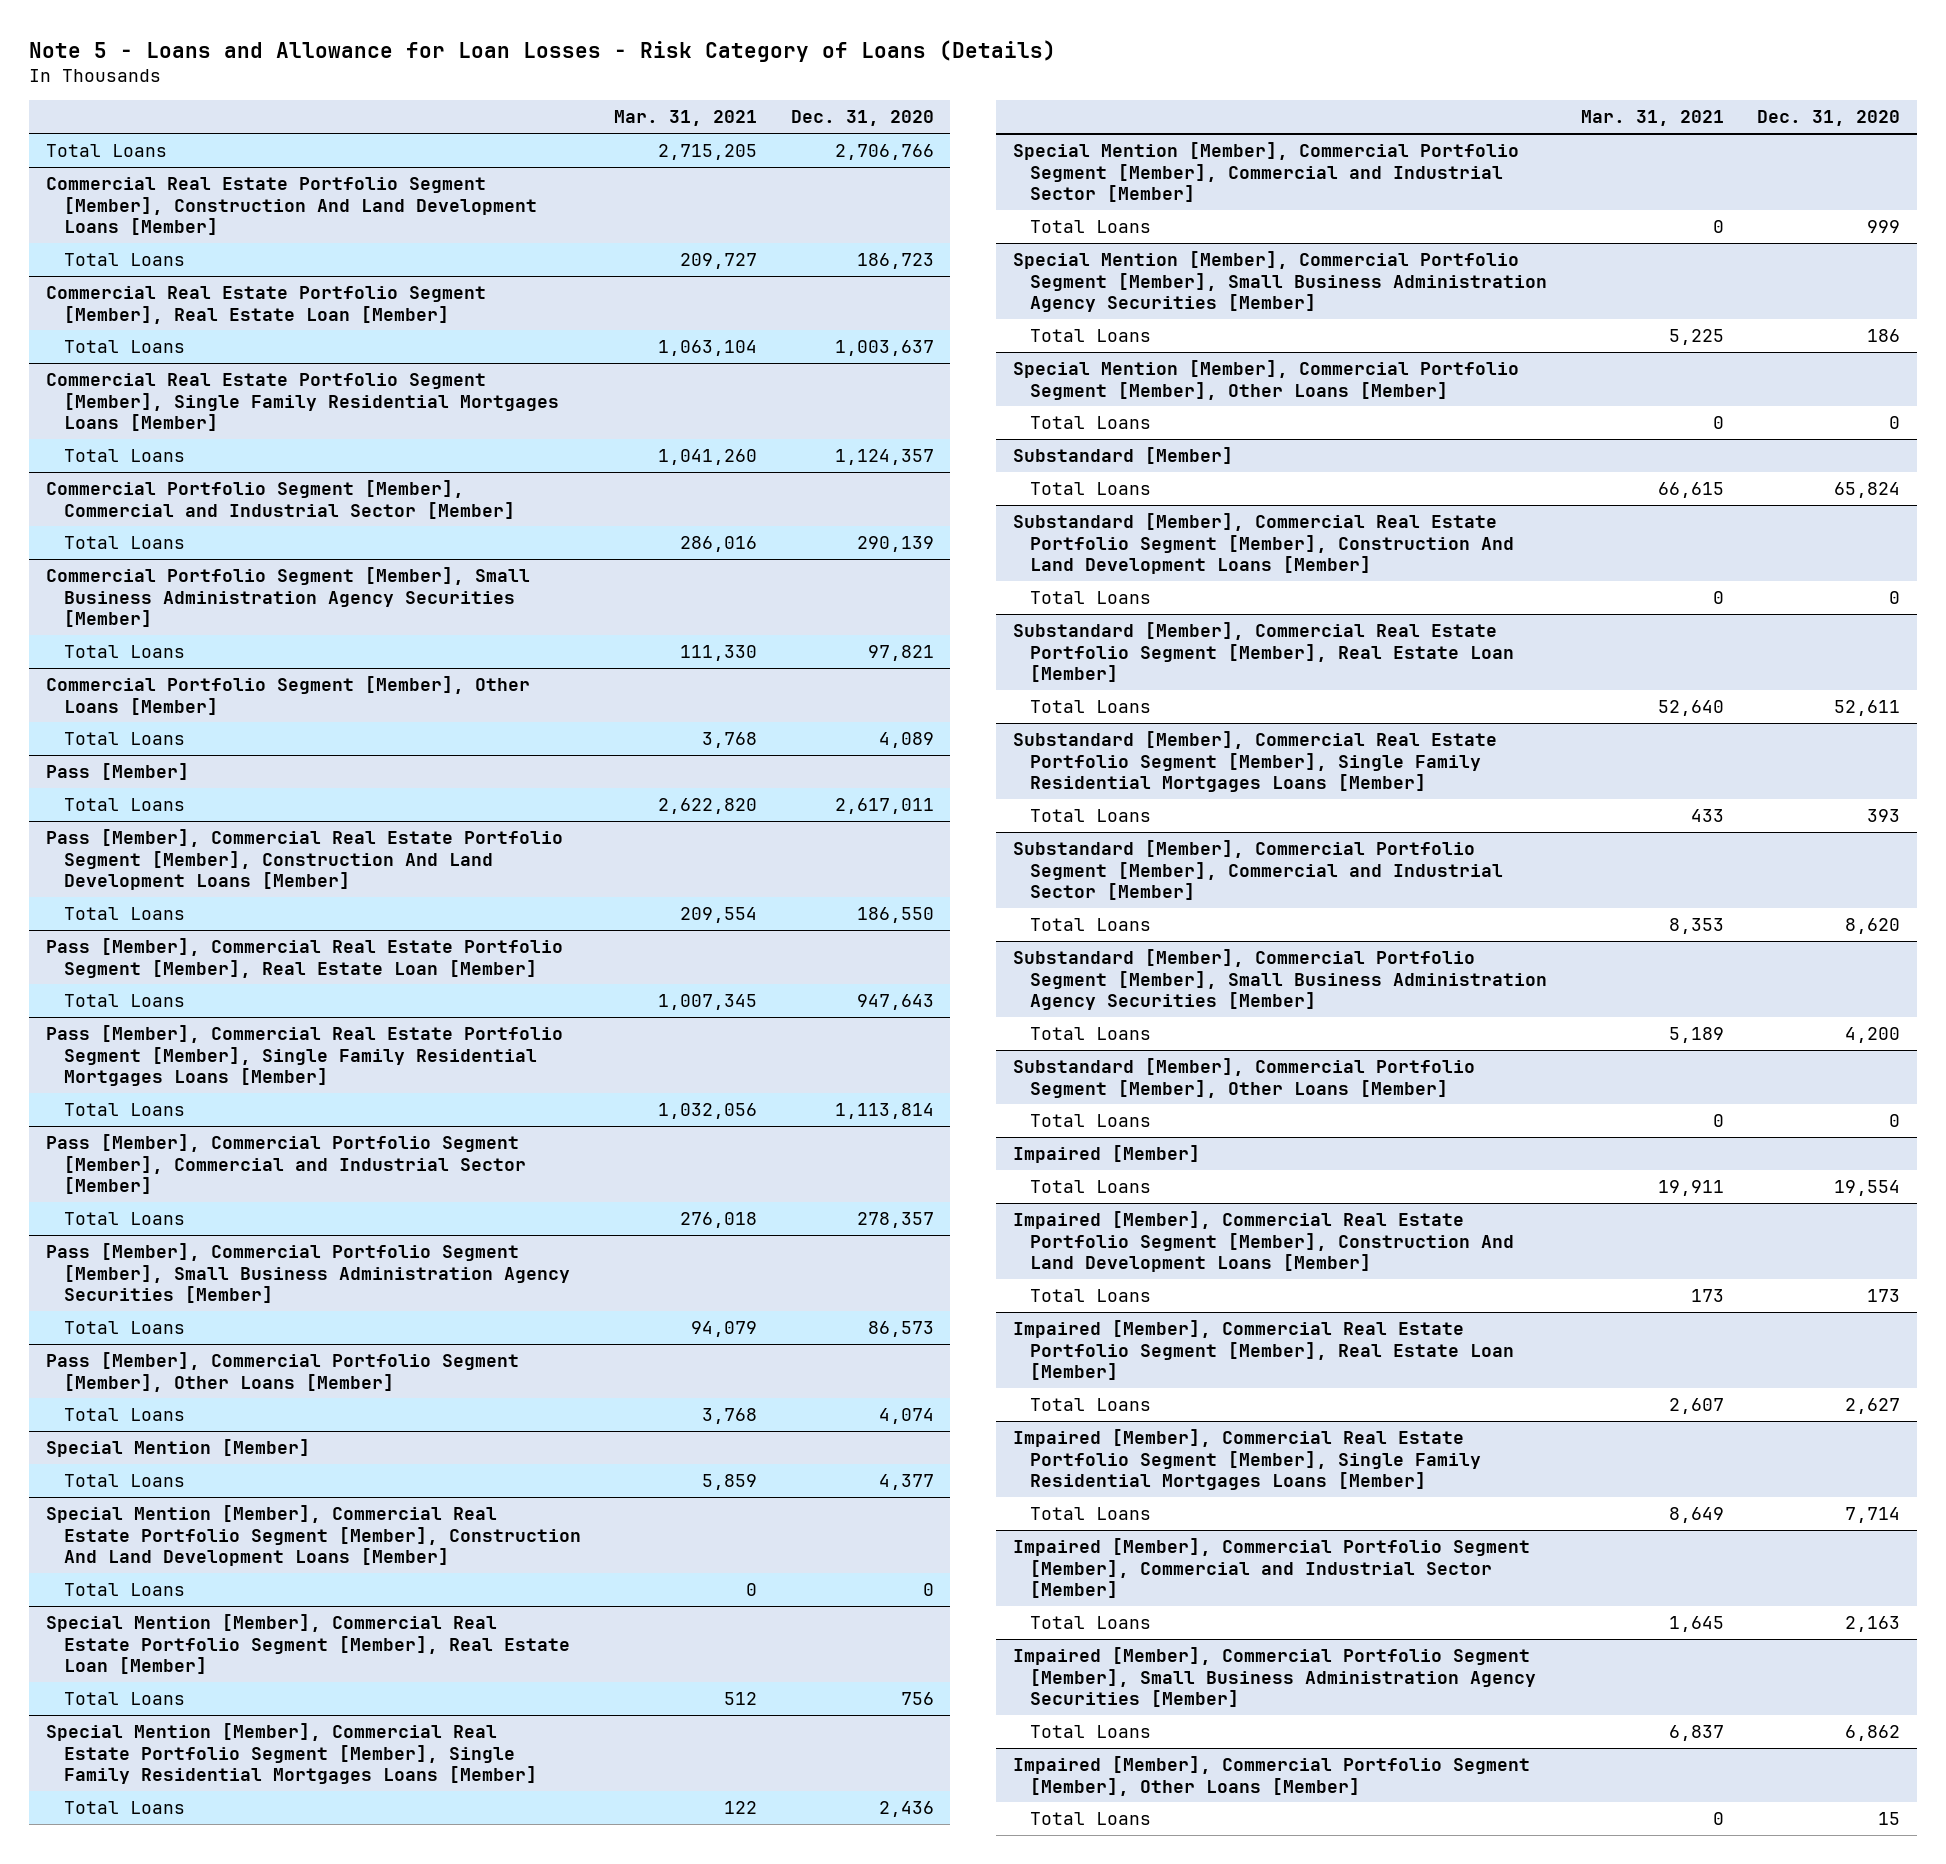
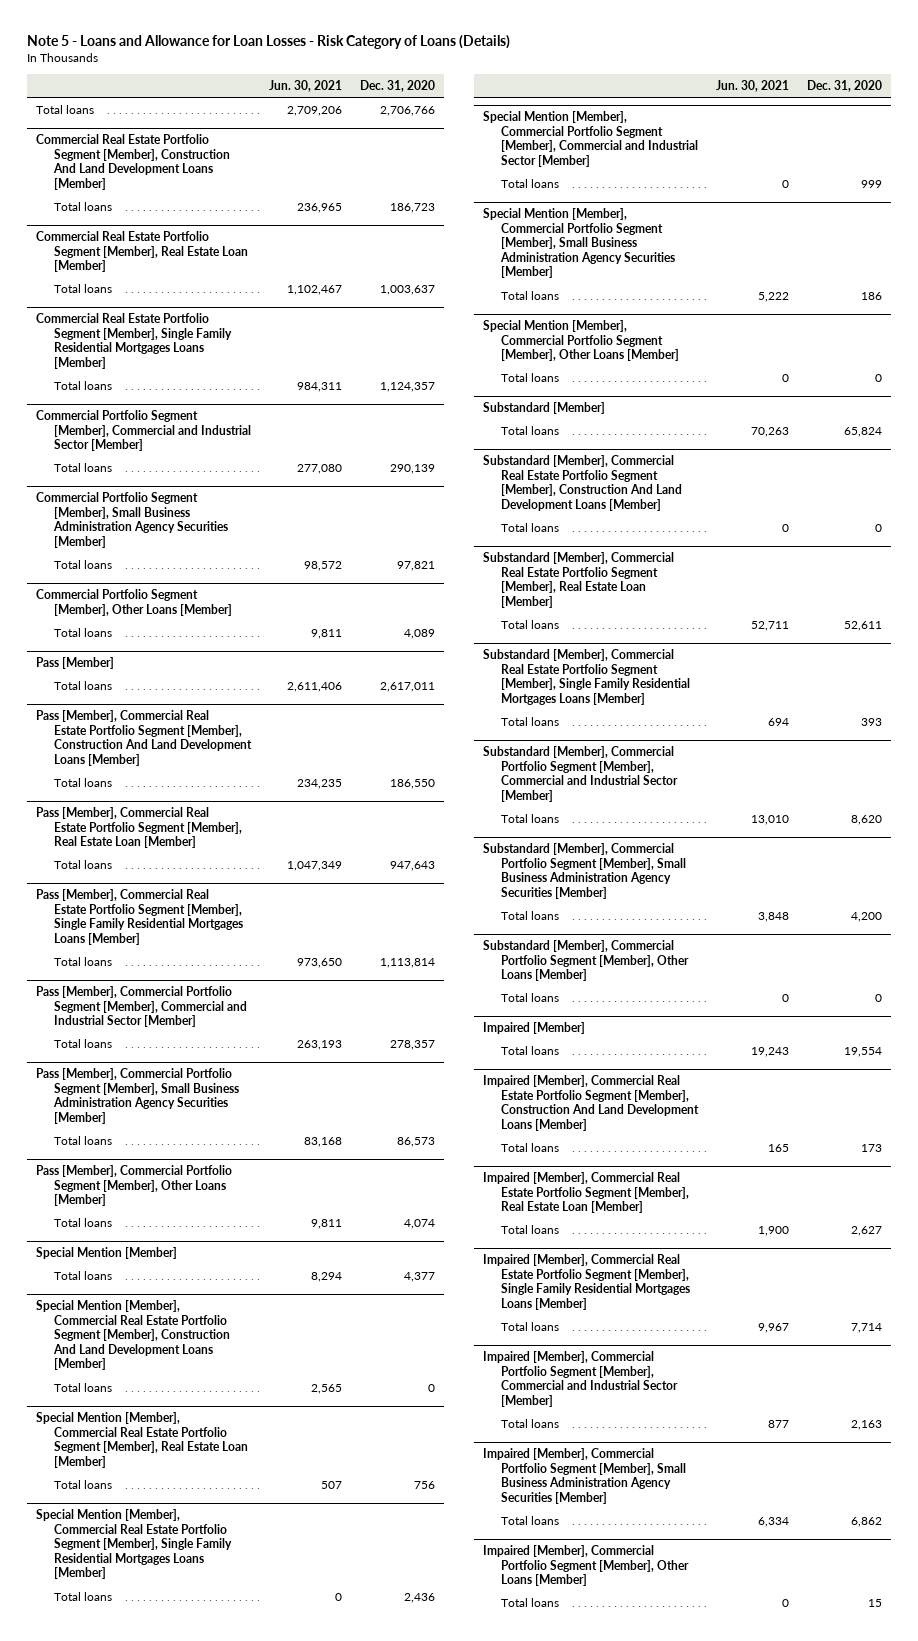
- | Mar. 31, 2021 | Dec. 31, 2020
+ | Jun. 30, 2021 | Dec. 31, 2020
- Total Loans | 2,715,205 | 2,706,766
+ Total loans | 2,709,206 | 2,706,766
@ Commercial Real Estate Portfolio Segment [Member], Construction And Land Development Loans [Member]
- Total Loans | 209,727 | 186,723
+ Total loans | 236,965 | 186,723
@ Commercial Real Estate Portfolio Segment [Member], Real Estate Loan [Member]
- Total Loans | 1,063,104 | 1,003,637
+ Total loans | 1,102,467 | 1,003,637
@ Commercial Real Estate Portfolio Segment [Member], Single Family Residential Mortgages Loans [Member]
- Total Loans | 1,041,260 | 1,124,357
+ Total loans | 984,311 | 1,124,357
@ Commercial Portfolio Segment [Member], Commercial and Industrial Sector [Member]
- Total Loans | 286,016 | 290,139
+ Total loans | 277,080 | 290,139
@ Commercial Portfolio Segment [Member], Small Business Administration Agency Securities [Member]
- Total Loans | 111,330 | 97,821
+ Total loans | 98,572 | 97,821
@ Commercial Portfolio Segment [Member], Other Loans [Member]
- Total Loans | 3,768 | 4,089
+ Total loans | 9,811 | 4,089
@ Pass [Member]
- Total Loans | 2,622,820 | 2,617,011
+ Total loans | 2,611,406 | 2,617,011
@ Pass [Member], Commercial Real Estate Portfolio Segment [Member], Construction And Land Development Loans [Member]
- Total Loans | 209,554 | 186,550
+ Total loans | 234,235 | 186,550
@ Pass [Member], Commercial Real Estate Portfolio Segment [Member], Real Estate Loan [Member]
- Total Loans | 1,007,345 | 947,643
+ Total loans | 1,047,349 | 947,643
@ Pass [Member], Commercial Real Estate Portfolio Segment [Member], Single Family Residential Mortgages Loans [Member]
- Total Loans | 1,032,056 | 1,113,814
+ Total loans | 973,650 | 1,113,814
@ Pass [Member], Commercial Portfolio Segment [Member], Commercial and Industrial Sector [Member]
- Total Loans | 276,018 | 278,357
+ Total loans | 263,193 | 278,357
@ Pass [Member], Commercial Portfolio Segment [Member], Small Business Administration Agency Securities [Member]
- Total Loans | 94,079 | 86,573
+ Total loans | 83,168 | 86,573
@ Pass [Member], Commercial Portfolio Segment [Member], Other Loans [Member]
- Total Loans | 3,768 | 4,074
+ Total loans | 9,811 | 4,074
@ Special Mention [Member]
- Total Loans | 5,859 | 4,377
+ Total loans | 8,294 | 4,377
@ Special Mention [Member], Commercial Real Estate Portfolio Segment [Member], Construction And Land Development Loans [Member]
- Total Loans | 0 | 0
+ Total loans | 2,565 | 0
@ Special Mention [Member], Commercial Real Estate Portfolio Segment [Member], Real Estate Loan [Member]
- Total Loans | 512 | 756
+ Total loans | 507 | 756
@ Special Mention [Member], Commercial Real Estate Portfolio Segment [Member], Single Family Residential Mortgages Loans [Member]
- Total Loans | 122 | 2,436
+ Total loans | 0 | 2,436
@ Special Mention [Member], Commercial Portfolio Segment [Member], Commercial and Industrial Sector [Member]
- Total Loans | 0 | 999
+ Total loans | 0 | 999
@ Special Mention [Member], Commercial Portfolio Segment [Member], Small Business Administration Agency Securities [Member]
- Total Loans | 5,225 | 186
+ Total loans | 5,222 | 186
@ Special Mention [Member], Commercial Portfolio Segment [Member], Other Loans [Member]
- Total Loans | 0 | 0
+ Total loans | 0 | 0
@ Substandard [Member]
- Total Loans | 66,615 | 65,824
+ Total loans | 70,263 | 65,824
@ Substandard [Member], Commercial Real Estate Portfolio Segment [Member], Construction And Land Development Loans [Member]
- Total Loans | 0 | 0
+ Total loans | 0 | 0
@ Substandard [Member], Commercial Real Estate Portfolio Segment [Member], Real Estate Loan [Member]
- Total Loans | 52,640 | 52,611
+ Total loans | 52,711 | 52,611
@ Substandard [Member], Commercial Real Estate Portfolio Segment [Member], Single Family Residential Mortgages Loans [Member]
- Total Loans | 433 | 393
+ Total loans | 694 | 393
@ Substandard [Member], Commercial Portfolio Segment [Member], Commercial and Industrial Sector [Member]
- Total Loans | 8,353 | 8,620
+ Total loans | 13,010 | 8,620
@ Substandard [Member], Commercial Portfolio Segment [Member], Small Business Administration Agency Securities [Member]
- Total Loans | 5,189 | 4,200
+ Total loans | 3,848 | 4,200
@ Substandard [Member], Commercial Portfolio Segment [Member], Other Loans [Member]
- Total Loans | 0 | 0
+ Total loans | 0 | 0
@ Impaired [Member]
- Total Loans | 19,911 | 19,554
+ Total loans | 19,243 | 19,554
@ Impaired [Member], Commercial Real Estate Portfolio Segment [Member], Construction And Land Development Loans [Member]
- Total Loans | 173 | 173
+ Total loans | 165 | 173
@ Impaired [Member], Commercial Real Estate Portfolio Segment [Member], Real Estate Loan [Member]
- Total Loans | 2,607 | 2,627
+ Total loans | 1,900 | 2,627
@ Impaired [Member], Commercial Real Estate Portfolio Segment [Member], Single Family Residential Mortgages Loans [Member]
- Total Loans | 8,649 | 7,714
+ Total loans | 9,967 | 7,714
@ Impaired [Member], Commercial Portfolio Segment [Member], Commercial and Industrial Sector [Member]
- Total Loans | 1,645 | 2,163
+ Total loans | 877 | 2,163
@ Impaired [Member], Commercial Portfolio Segment [Member], Small Business Administration Agency Securities [Member]
- Total Loans | 6,837 | 6,862
+ Total loans | 6,334 | 6,862
@ Impaired [Member], Commercial Portfolio Segment [Member], Other Loans [Member]
- Total Loans | 0 | 15
+ Total loans | 0 | 15

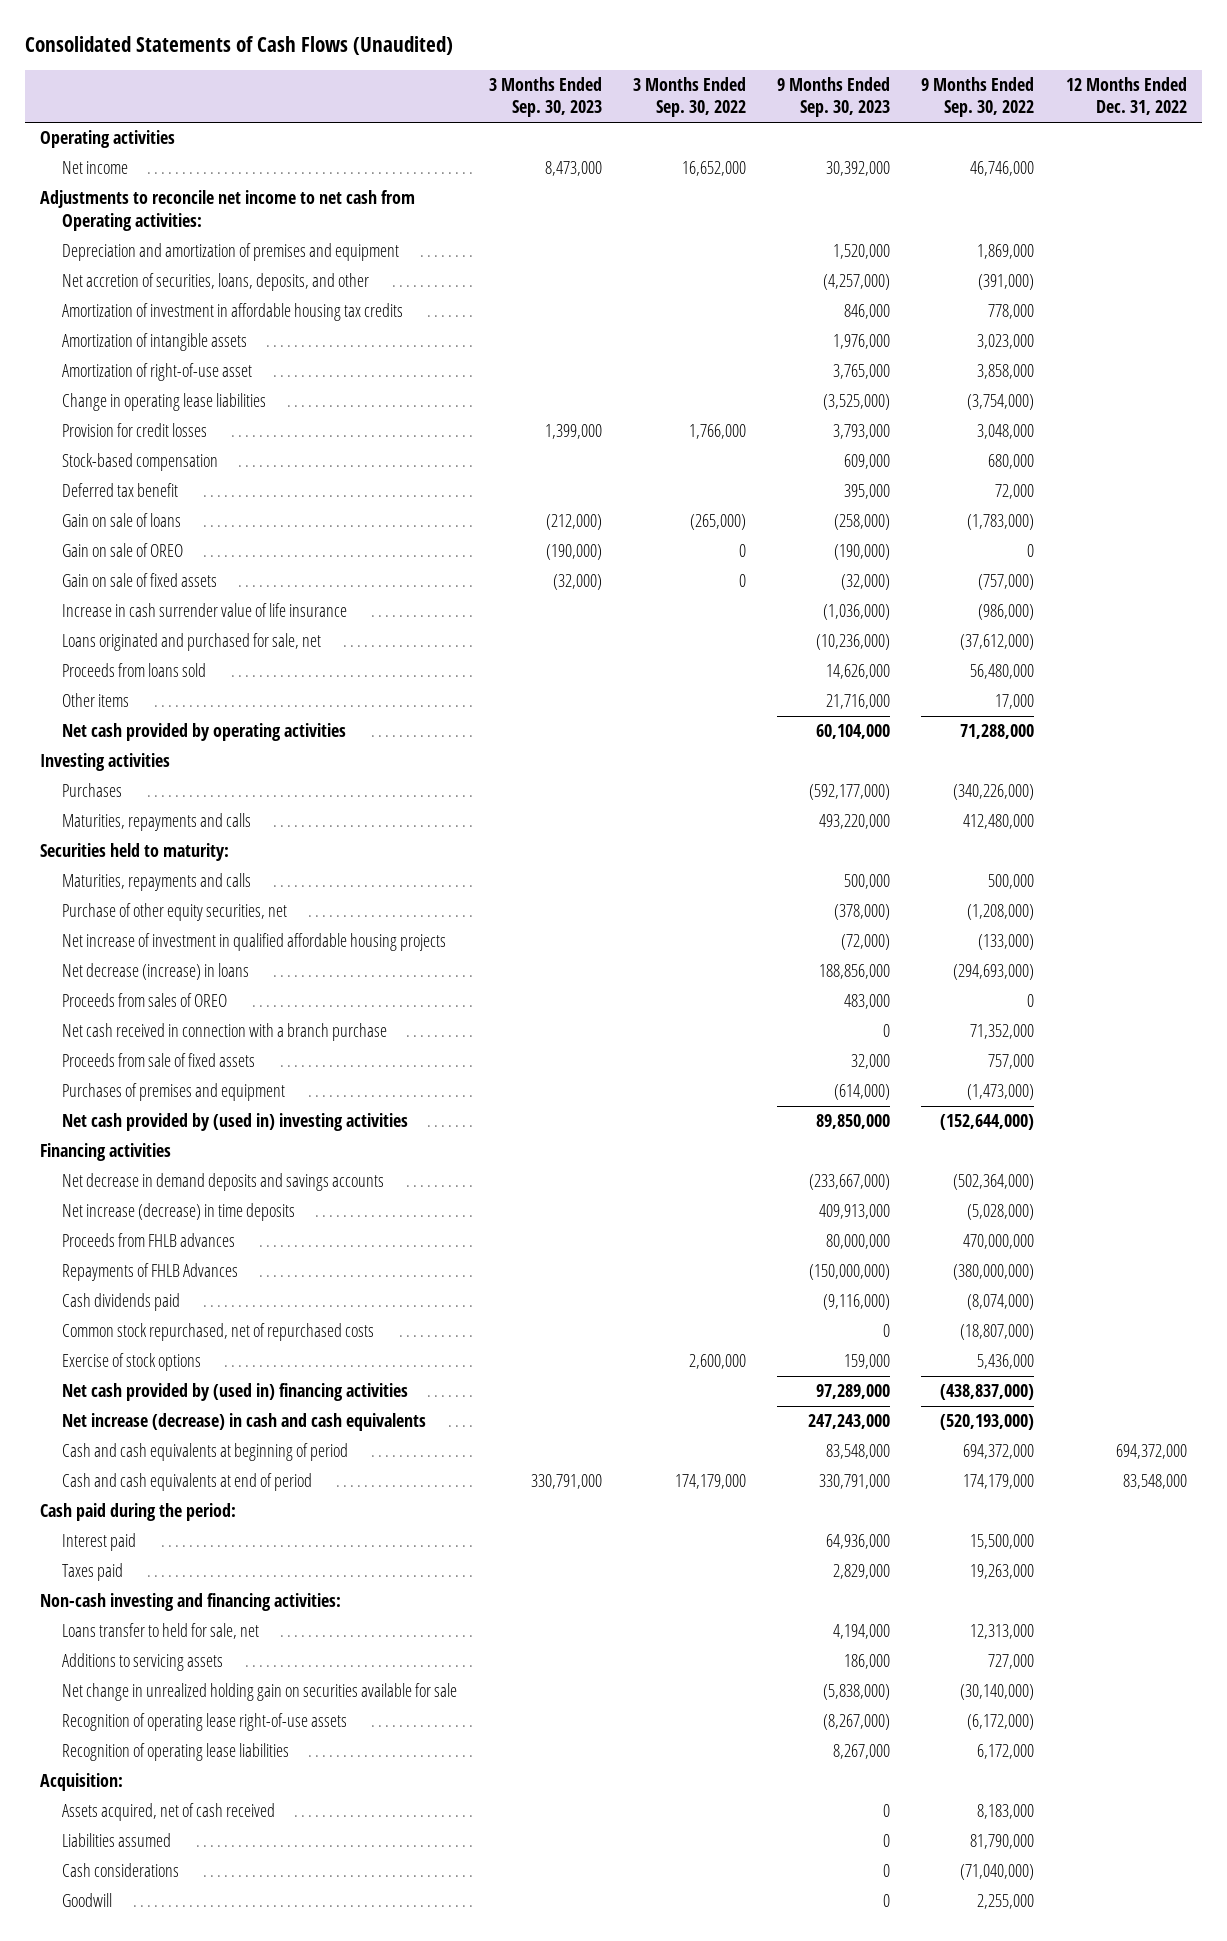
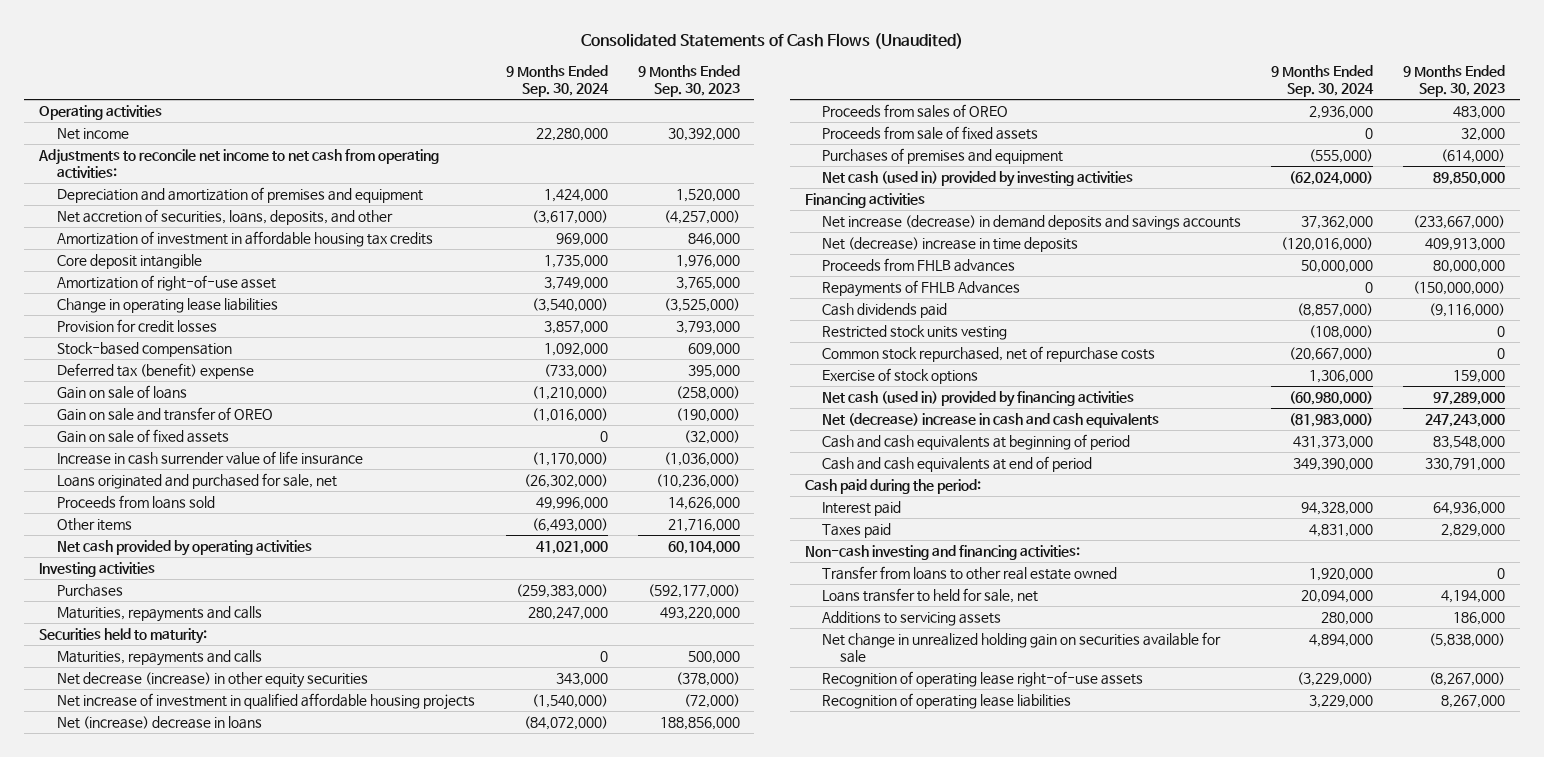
- | 3 Months Ended Sep. 30, 2023 | 3 Months Ended Sep. 30, 2022 | 9 Months Ended Sep. 30, 2023 | 9 Months Ended Sep. 30, 2022 | 12 Months Ended Dec. 31, 2022
+ | 9 Months Ended Sep. 30, 2024 | 9 Months Ended Sep. 30, 2023
- Adjustments to reconcile net income to net cash from Operating activities:
+ Adjustments to reconcile net income to net cash from operating activities:
- Amortization of intangible assets | | | 1,976,000 | 3,023,000 |
+ Core deposit intangible | 1,735,000 | 1,976,000
- Deferred tax benefit | | | 395,000 | 72,000 |
+ Deferred tax (benefit) expense | (733,000) | 395,000
- Gain on sale of OREO | (190,000) | 0 | (190,000) | 0 |
+ Gain on sale and transfer of OREO | (1,016,000) | (190,000)
- Purchase of other equity securities, net | | | (378,000) | (1,208,000) |
+ Net decrease (increase) in other equity securities | 343,000 | (378,000)
- Net decrease (increase) in loans | | | 188,856,000 | (294,693,000) |
+ Net (increase) decrease in loans | (84,072,000) | 188,856,000
- Net cash received in connection with a branch purchase | | | 0 | 71,352,000 |
- Net cash provided by (used in) investing activities | | | 89,850,000 | (152,644,000) |
+ Net cash (used in) provided by investing activities | (62,024,000) | 89,850,000
- Net decrease in demand deposits and savings accounts | | | (233,667,000) | (502,364,000) |
- Net increase (decrease) in time deposits | | | 409,913,000 | (5,028,000) |
+ Net increase (decrease) in demand deposits and savings accounts | 37,362,000 | (233,667,000)
+ Net (decrease) increase in time deposits | (120,016,000) | 409,913,000
- Common stock repurchased, net of repurchased costs | | | 0 | (18,807,000) |
+ Restricted stock units vesting | (108,000) | 0
+ Common stock repurchased, net of repurchase costs | (20,667,000) | 0
- Net cash provided by (used in) financing activities | | | 97,289,000 | (438,837,000) |
- Net increase (decrease) in cash and cash equivalents | | | 247,243,000 | (520,193,000) |
+ Net cash (used in) provided by financing activities | (60,980,000) | 97,289,000
+ Net (decrease) increase in cash and cash equivalents | (81,983,000) | 247,243,000
+ Transfer from loans to other real estate owned | 1,920,000 | 0
- Acquisition:
- Assets acquired, net of cash received | | | 0 | 8,183,000 |
- Liabilities assumed | | | 0 | 81,790,000 |
- Cash considerations | | | 0 | (71,040,000) |
- Goodwill | | | 0 | 2,255,000 |

